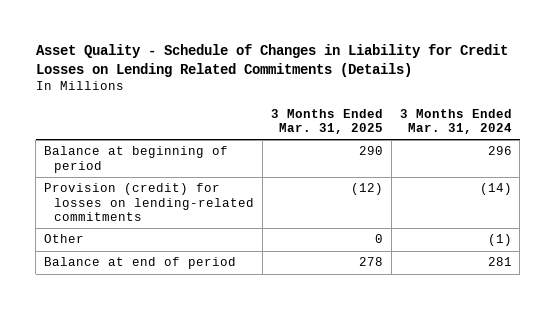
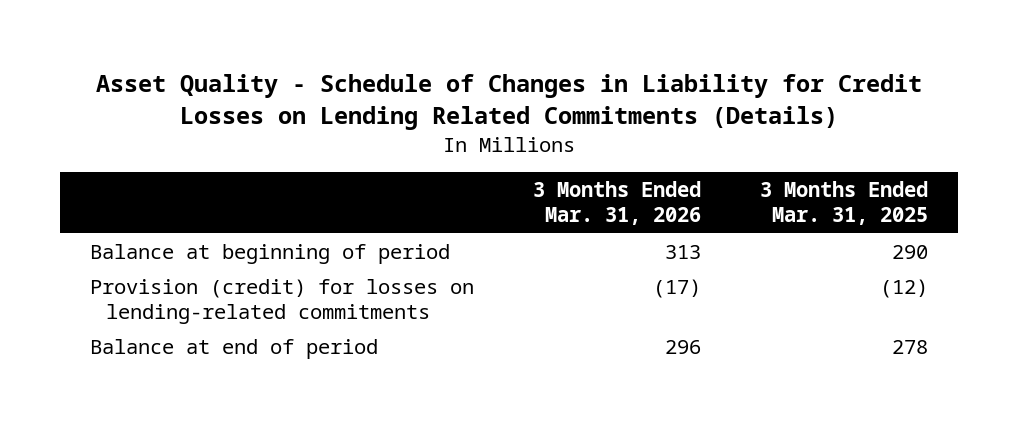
- | 3 Months Ended Mar. 31, 2025 | 3 Months Ended Mar. 31, 2024
+ | 3 Months Ended Mar. 31, 2026 | 3 Months Ended Mar. 31, 2025
- Other | 0 | (1)

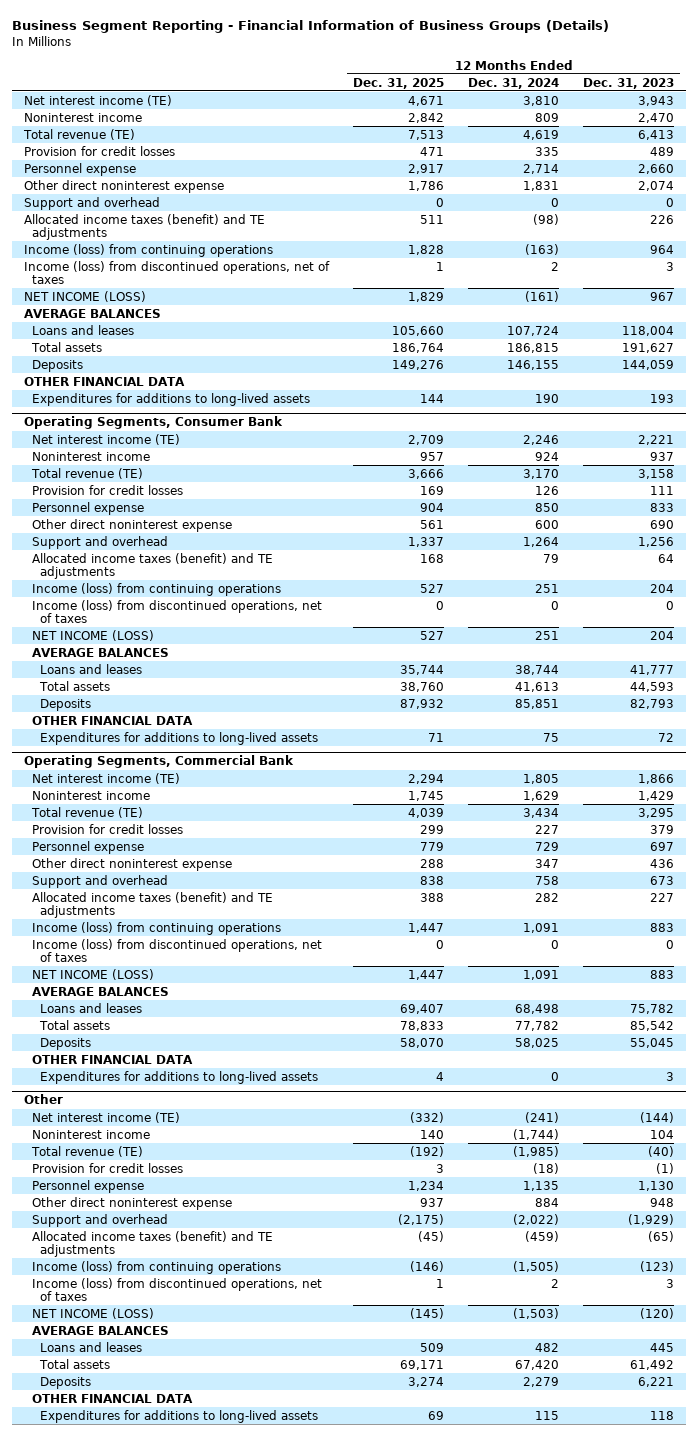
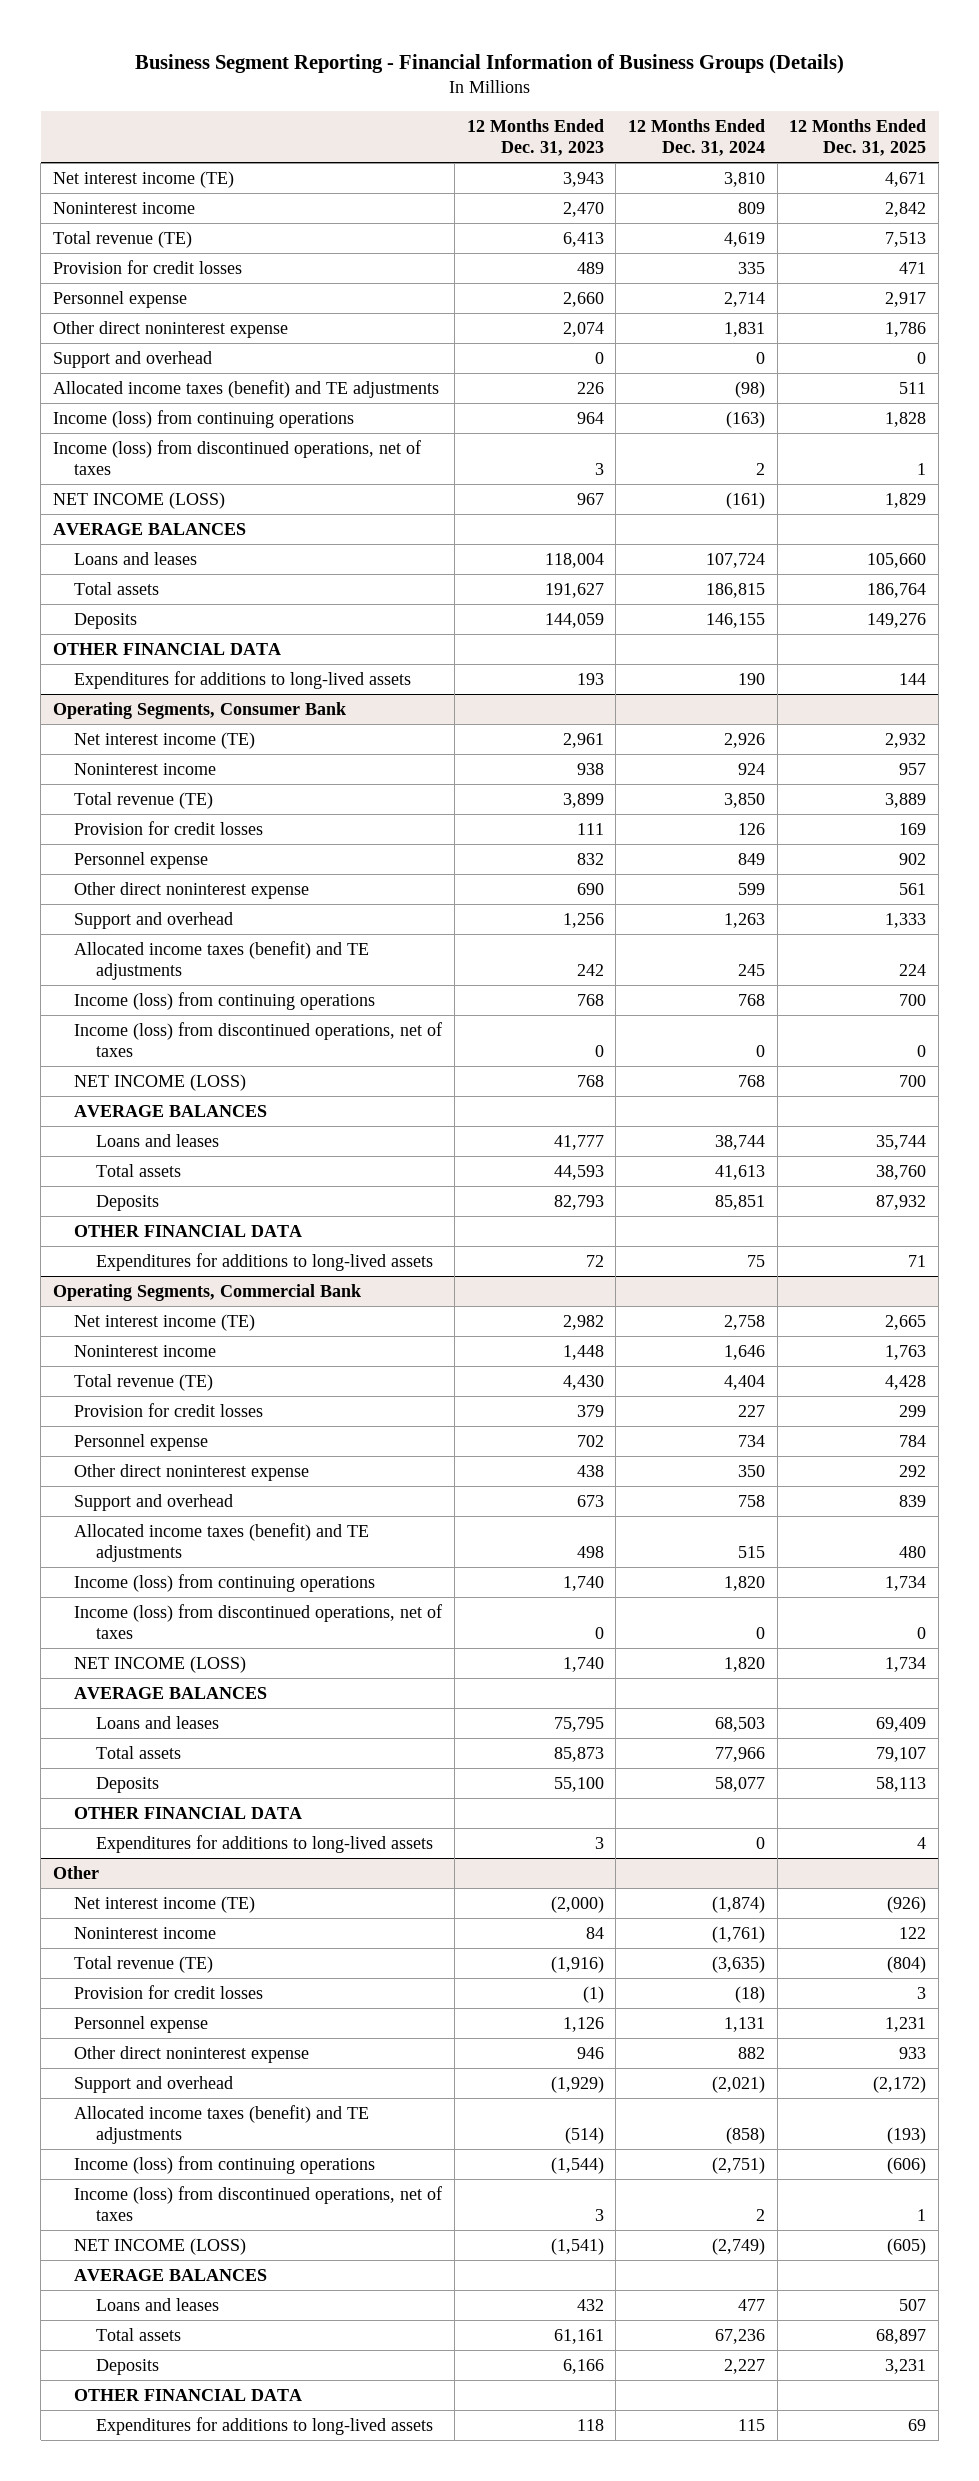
- | 12 Months Ended Dec. 31, 2025 | 12 Months Ended Dec. 31, 2024 | 12 Months Ended Dec. 31, 2023
+ | 12 Months Ended Dec. 31, 2023 | 12 Months Ended Dec. 31, 2024 | 12 Months Ended Dec. 31, 2025
@ Operating Segments, Consumer Bank
- Net interest income (TE) | 2,709 | 2,246 | 2,221
- Noninterest income | 957 | 924 | 937
- Total revenue (TE) | 3,666 | 3,170 | 3,158
+ Net interest income (TE) | 2,961 | 2,926 | 2,932
+ Noninterest income | 938 | 924 | 957
+ Total revenue (TE) | 3,899 | 3,850 | 3,889
- Personnel expense | 904 | 850 | 833
- Other direct noninterest expense | 561 | 600 | 690
- Support and overhead | 1,337 | 1,264 | 1,256
- Allocated income taxes (benefit) and TE adjustments | 168 | 79 | 64
- Income (loss) from continuing operations | 527 | 251 | 204
+ Personnel expense | 832 | 849 | 902
+ Other direct noninterest expense | 690 | 599 | 561
+ Support and overhead | 1,256 | 1,263 | 1,333
+ Allocated income taxes (benefit) and TE adjustments | 242 | 245 | 224
+ Income (loss) from continuing operations | 768 | 768 | 700
- NET INCOME (LOSS) | 527 | 251 | 204
+ NET INCOME (LOSS) | 768 | 768 | 700
@ Operating Segments, Commercial Bank
- Net interest income (TE) | 2,294 | 1,805 | 1,866
- Noninterest income | 1,745 | 1,629 | 1,429
- Total revenue (TE) | 4,039 | 3,434 | 3,295
+ Net interest income (TE) | 2,982 | 2,758 | 2,665
+ Noninterest income | 1,448 | 1,646 | 1,763
+ Total revenue (TE) | 4,430 | 4,404 | 4,428
- Personnel expense | 779 | 729 | 697
- Other direct noninterest expense | 288 | 347 | 436
- Support and overhead | 838 | 758 | 673
- Allocated income taxes (benefit) and TE adjustments | 388 | 282 | 227
- Income (loss) from continuing operations | 1,447 | 1,091 | 883
+ Personnel expense | 702 | 734 | 784
+ Other direct noninterest expense | 438 | 350 | 292
+ Support and overhead | 673 | 758 | 839
+ Allocated income taxes (benefit) and TE adjustments | 498 | 515 | 480
+ Income (loss) from continuing operations | 1,740 | 1,820 | 1,734
- NET INCOME (LOSS) | 1,447 | 1,091 | 883
+ NET INCOME (LOSS) | 1,740 | 1,820 | 1,734
- Loans and leases | 69,407 | 68,498 | 75,782
- Total assets | 78,833 | 77,782 | 85,542
- Deposits | 58,070 | 58,025 | 55,045
+ Loans and leases | 75,795 | 68,503 | 69,409
+ Total assets | 85,873 | 77,966 | 79,107
+ Deposits | 55,100 | 58,077 | 58,113
@ Other
- Net interest income (TE) | (332) | (241) | (144)
- Noninterest income | 140 | (1,744) | 104
- Total revenue (TE) | (192) | (1,985) | (40)
+ Net interest income (TE) | (2,000) | (1,874) | (926)
+ Noninterest income | 84 | (1,761) | 122
+ Total revenue (TE) | (1,916) | (3,635) | (804)
- Personnel expense | 1,234 | 1,135 | 1,130
- Other direct noninterest expense | 937 | 884 | 948
- Support and overhead | (2,175) | (2,022) | (1,929)
- Allocated income taxes (benefit) and TE adjustments | (45) | (459) | (65)
- Income (loss) from continuing operations | (146) | (1,505) | (123)
+ Personnel expense | 1,126 | 1,131 | 1,231
+ Other direct noninterest expense | 946 | 882 | 933
+ Support and overhead | (1,929) | (2,021) | (2,172)
+ Allocated income taxes (benefit) and TE adjustments | (514) | (858) | (193)
+ Income (loss) from continuing operations | (1,544) | (2,751) | (606)
- NET INCOME (LOSS) | (145) | (1,503) | (120)
+ NET INCOME (LOSS) | (1,541) | (2,749) | (605)
- Loans and leases | 509 | 482 | 445
- Total assets | 69,171 | 67,420 | 61,492
- Deposits | 3,274 | 2,279 | 6,221
+ Loans and leases | 432 | 477 | 507
+ Total assets | 61,161 | 67,236 | 68,897
+ Deposits | 6,166 | 2,227 | 3,231

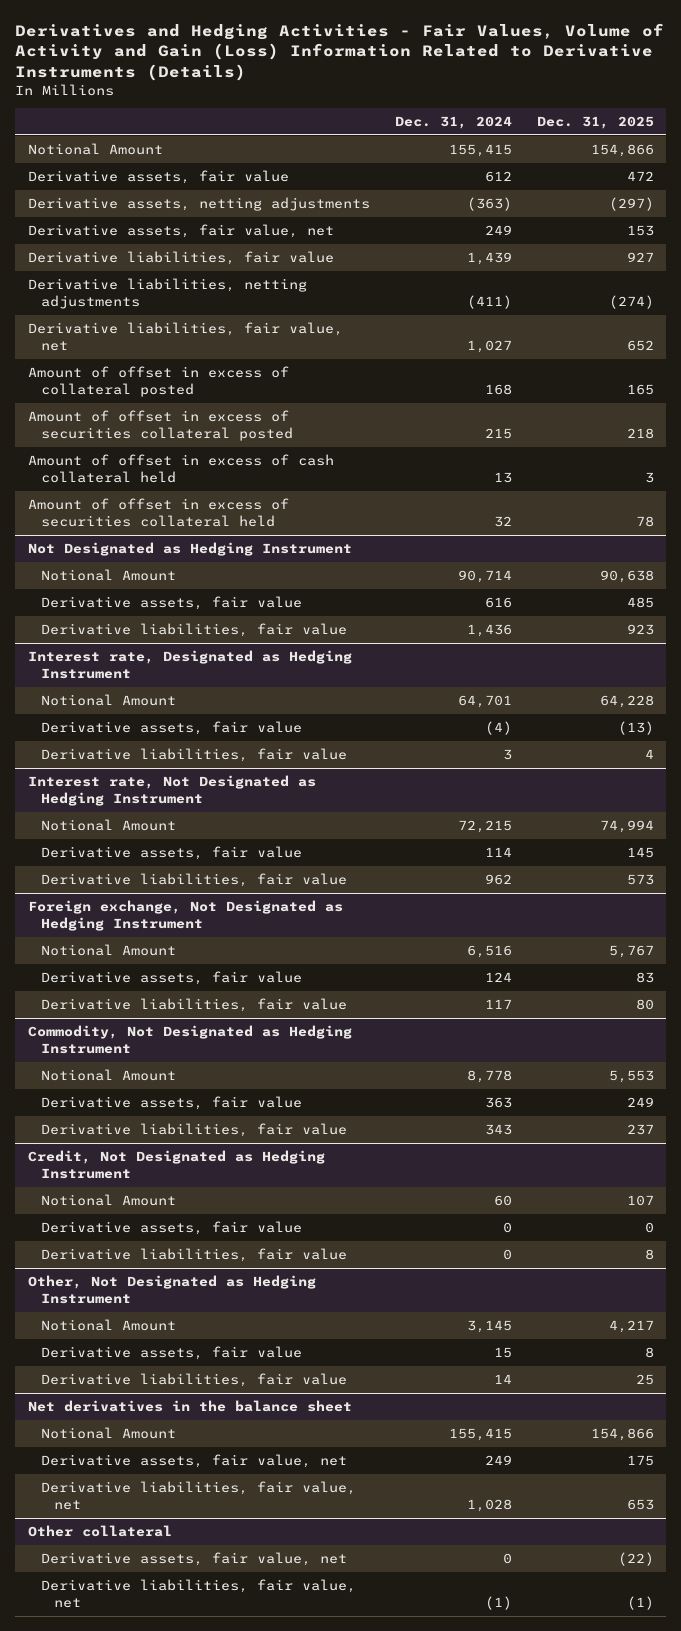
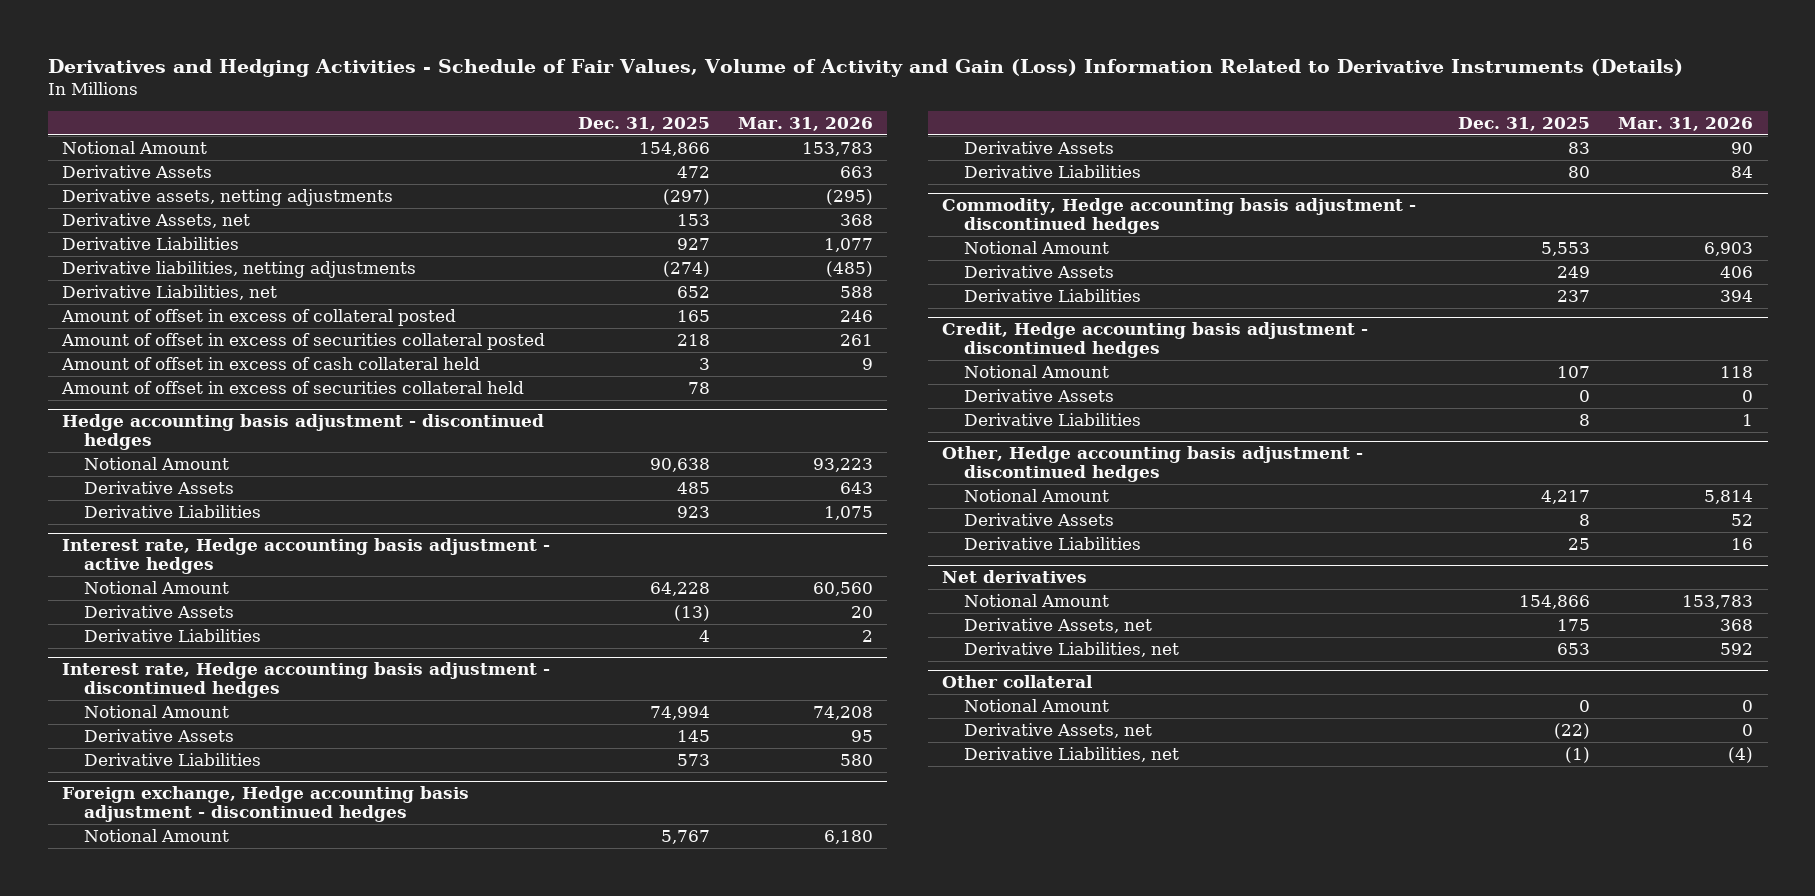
- Derivatives and Hedging Activities - Fair Values, Volume of Activity and Gain (Loss) Information Related to Derivative Instruments (Details)
+ Derivatives and Hedging Activities - Schedule of Fair Values, Volume of Activity and Gain (Loss) Information Related to Derivative Instruments (Details)
- | Dec. 31, 2024 | Dec. 31, 2025
+ | Dec. 31, 2025 | Mar. 31, 2026
- Derivative assets, fair value | 612 | 472
+ Derivative Assets | 472 | 663
- Derivative assets, fair value, net | 249 | 153
- Derivative liabilities, fair value | 1,439 | 927
+ Derivative Assets, net | 153 | 368
+ Derivative Liabilities | 927 | 1,077
- Derivative liabilities, fair value, net | 1,027 | 652
+ Derivative Liabilities, net | 652 | 588
- Not Designated as Hedging Instrument
+ Hedge accounting basis adjustment - discontinued hedges
- Derivative assets, fair value | 616 | 485
- Derivative liabilities, fair value | 1,436 | 923
- Interest rate, Designated as Hedging Instrument
+ Derivative Assets | 485 | 643
+ Derivative Liabilities | 923 | 1,075
+ Interest rate, Hedge accounting basis adjustment - active hedges
- Derivative assets, fair value | (4) | (13)
- Derivative liabilities, fair value | 3 | 4
- Interest rate, Not Designated as Hedging Instrument
+ Derivative Assets | (13) | 20
+ Derivative Liabilities | 4 | 2
+ Interest rate, Hedge accounting basis adjustment - discontinued hedges
- Derivative assets, fair value | 114 | 145
- Derivative liabilities, fair value | 962 | 573
- Foreign exchange, Not Designated as Hedging Instrument
+ Derivative Assets | 145 | 95
+ Derivative Liabilities | 573 | 580
+ Foreign exchange, Hedge accounting basis adjustment - discontinued hedges
- Derivative assets, fair value | 124 | 83
- Derivative liabilities, fair value | 117 | 80
- Commodity, Not Designated as Hedging Instrument
+ Derivative Assets | 83 | 90
+ Derivative Liabilities | 80 | 84
+ Commodity, Hedge accounting basis adjustment - discontinued hedges
- Derivative assets, fair value | 363 | 249
- Derivative liabilities, fair value | 343 | 237
- Credit, Not Designated as Hedging Instrument
+ Derivative Assets | 249 | 406
+ Derivative Liabilities | 237 | 394
+ Credit, Hedge accounting basis adjustment - discontinued hedges
- Derivative assets, fair value | 0 | 0
- Derivative liabilities, fair value | 0 | 8
- Other, Not Designated as Hedging Instrument
+ Derivative Assets | 0 | 0
+ Derivative Liabilities | 8 | 1
+ Other, Hedge accounting basis adjustment - discontinued hedges
- Derivative assets, fair value | 15 | 8
- Derivative liabilities, fair value | 14 | 25
- Net derivatives in the balance sheet
+ Derivative Assets | 8 | 52
+ Derivative Liabilities | 25 | 16
+ Net derivatives
- Derivative assets, fair value, net | 249 | 175
- Derivative liabilities, fair value, net | 1,028 | 653
+ Derivative Assets, net | 175 | 368
+ Derivative Liabilities, net | 653 | 592
@ Other collateral
- Derivative assets, fair value, net | 0 | (22)
- Derivative liabilities, fair value, net | (1) | (1)
+ Notional Amount | 0 | 0
+ Derivative Assets, net | (22) | 0
+ Derivative Liabilities, net | (1) | (4)

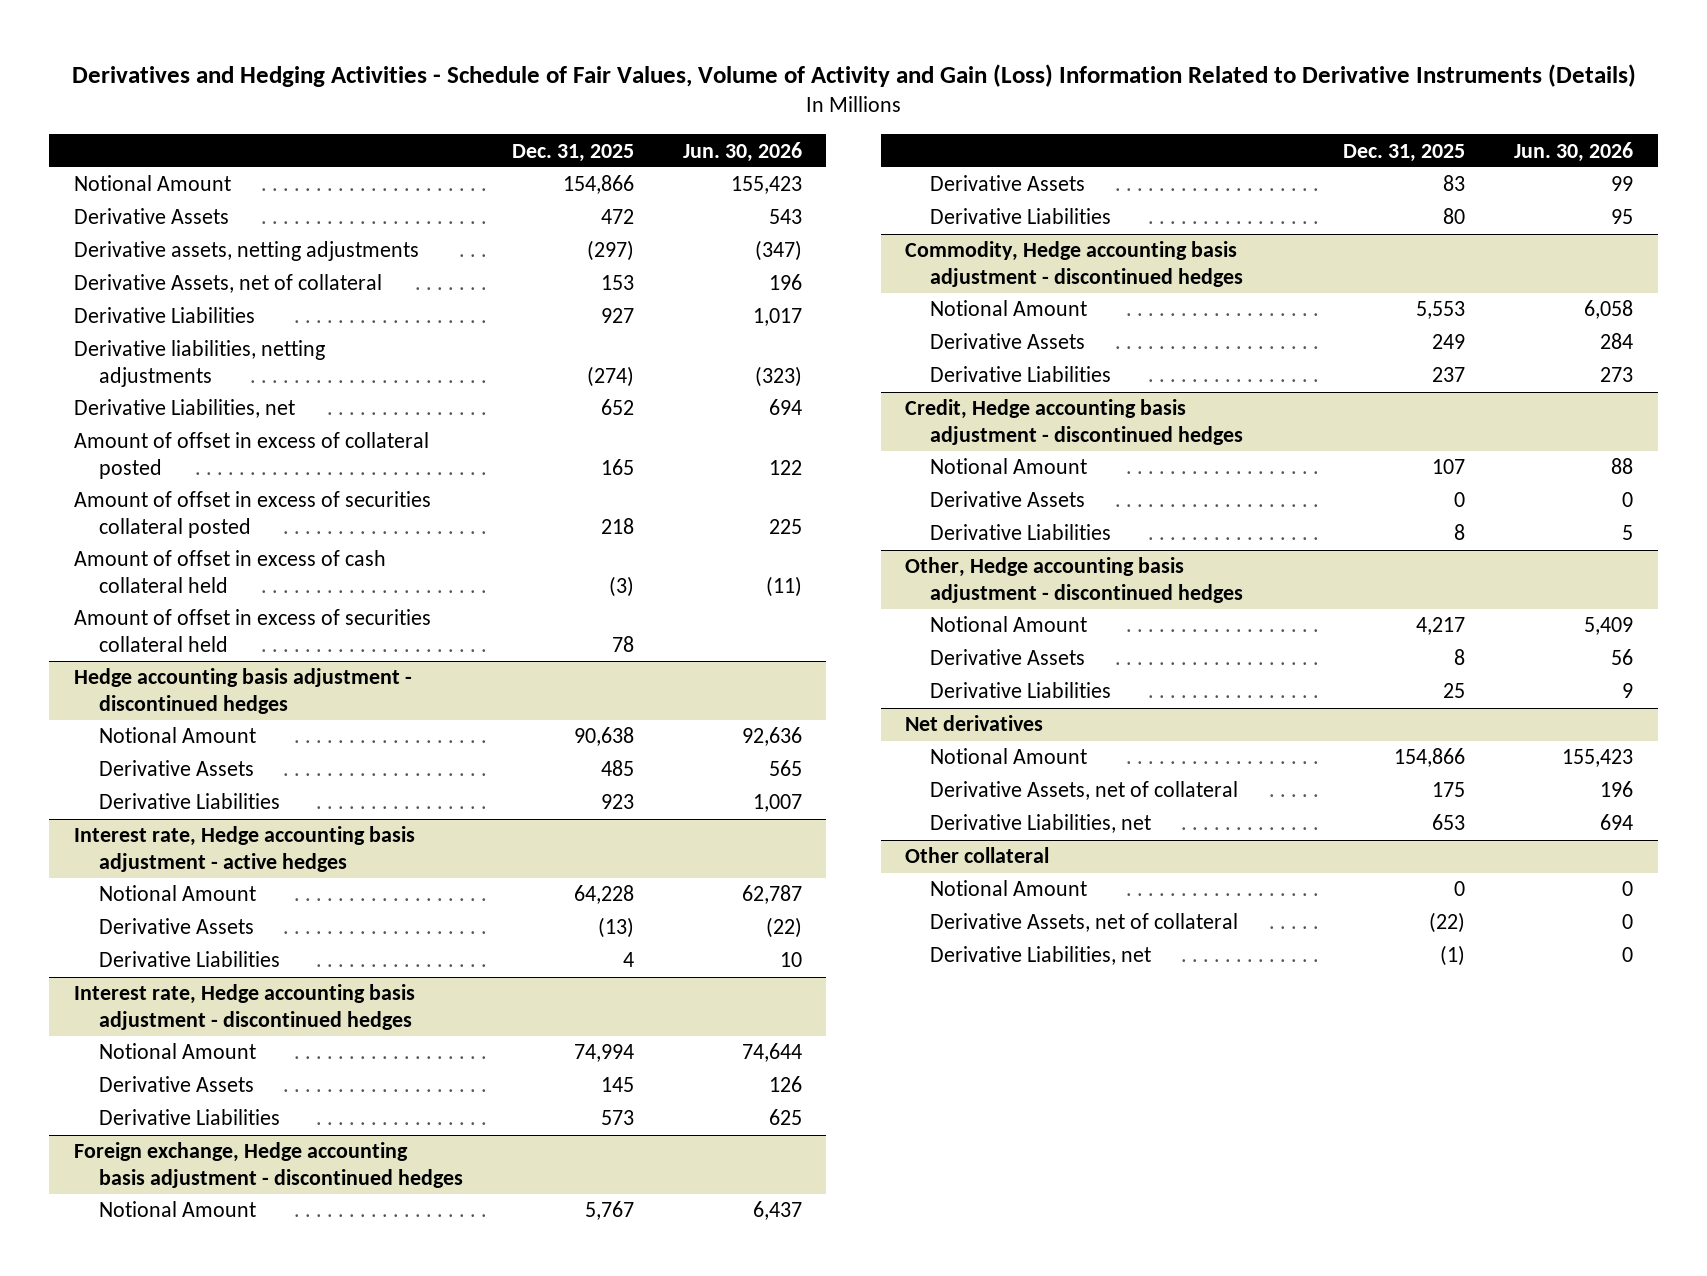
- | Dec. 31, 2025 | Mar. 31, 2026
+ | Dec. 31, 2025 | Jun. 30, 2026
- Derivative Assets, net | 153 | 368
+ Derivative Assets, net of collateral | 153 | 196
- Amount of offset in excess of cash collateral held | 3 | 9
+ Amount of offset in excess of cash collateral held | (3) | (11)
@ Net derivatives
- Derivative Assets, net | 175 | 368
+ Derivative Assets, net of collateral | 175 | 196
@ Other collateral
- Derivative Assets, net | (22) | 0
+ Derivative Assets, net of collateral | (22) | 0

